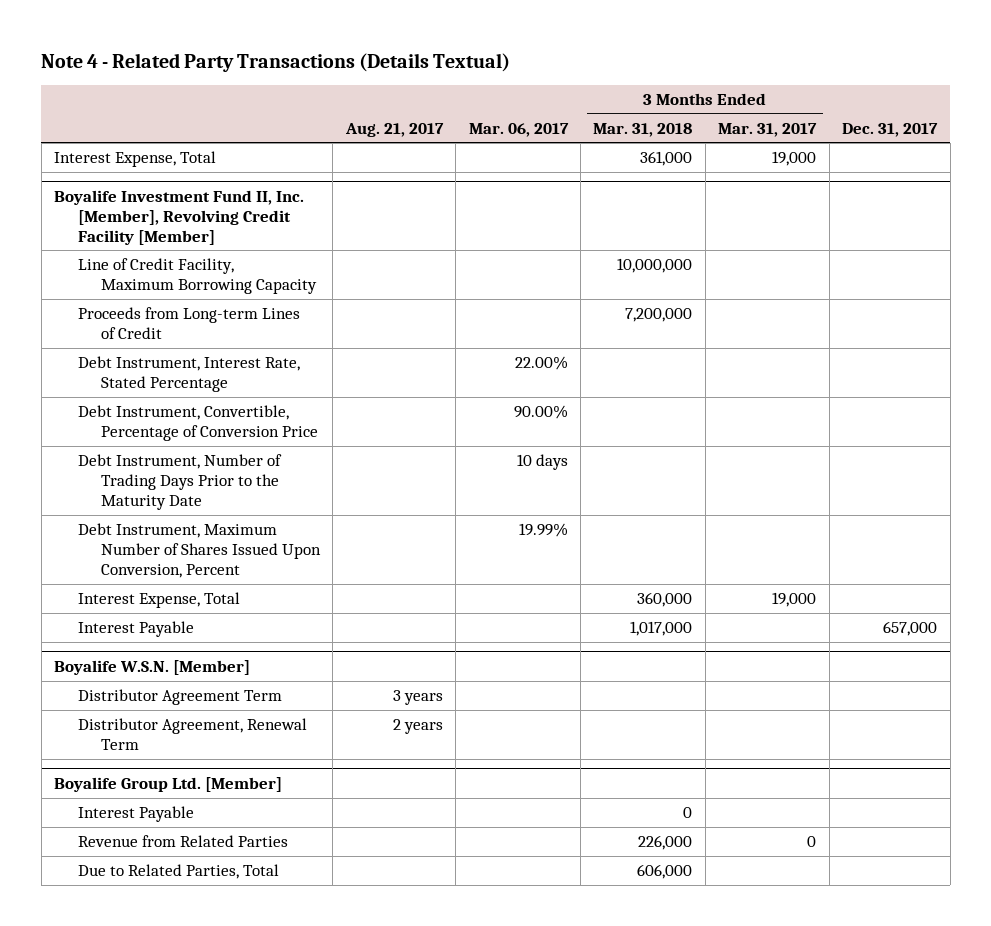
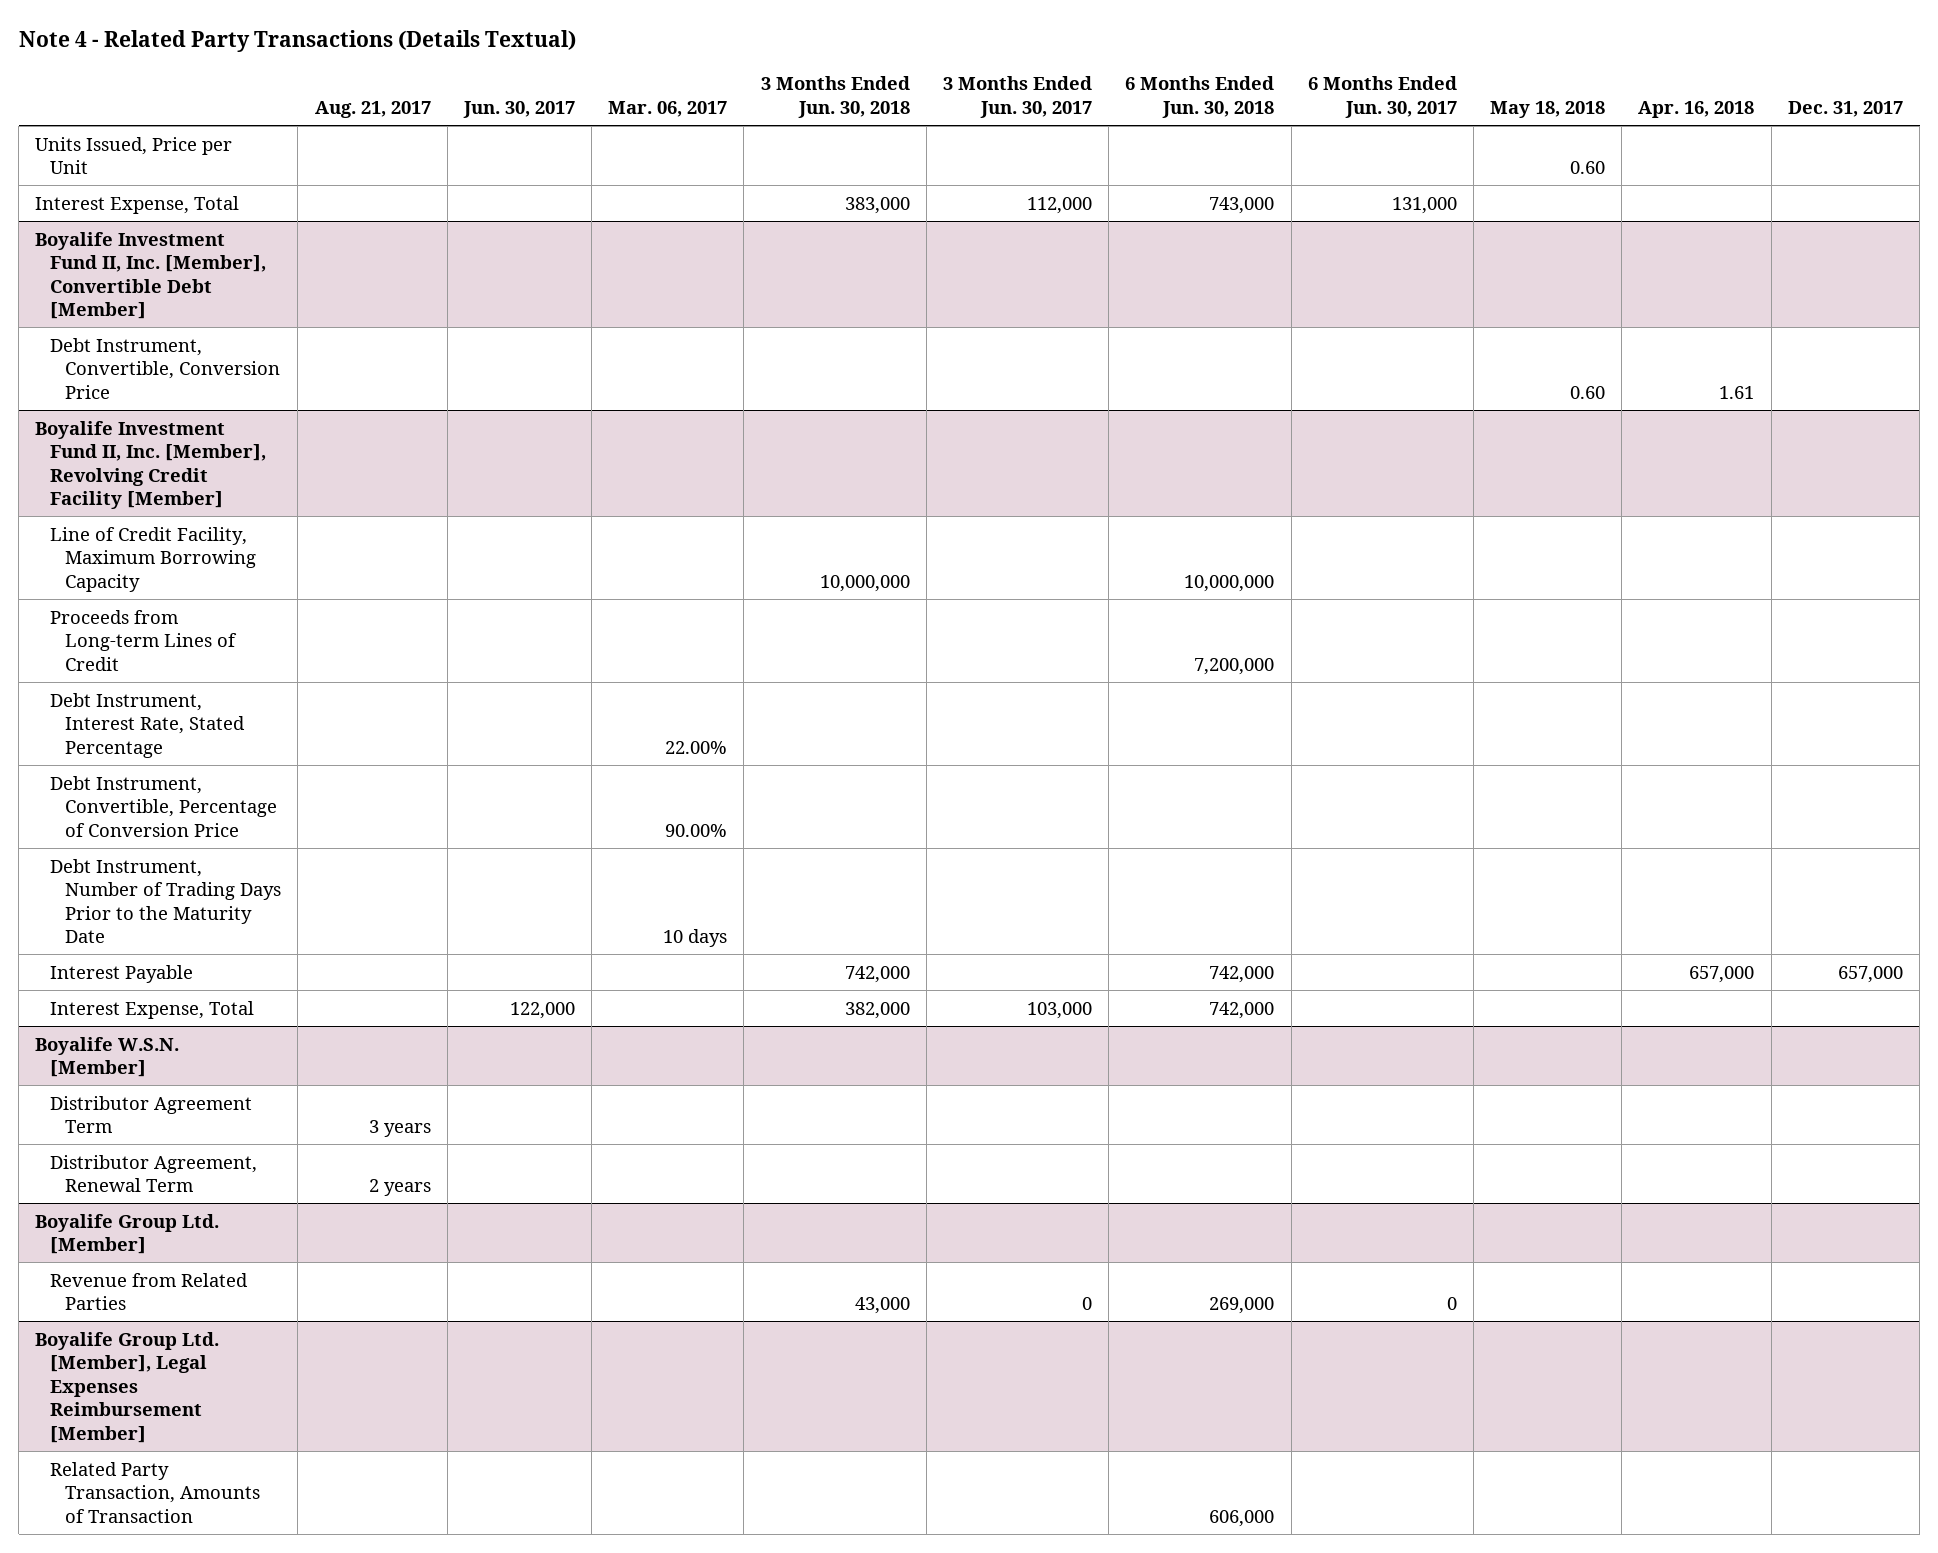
- | Aug. 21, 2017 | Mar. 06, 2017 | 3 Months Ended Mar. 31, 2018 | 3 Months Ended Mar. 31, 2017 | Dec. 31, 2017
+ | Aug. 21, 2017 | Jun. 30, 2017 | Mar. 06, 2017 | 3 Months Ended Jun. 30, 2018 | 3 Months Ended Jun. 30, 2017 | 6 Months Ended Jun. 30, 2018 | 6 Months Ended Jun. 30, 2017 | May 18, 2018 | Apr. 16, 2018 | Dec. 31, 2017
+ Units Issued, Price per Unit | | | | | | | | 0.60 | |
+ Boyalife Investment Fund II, Inc. [Member], Convertible Debt [Member]
+ Debt Instrument, Convertible, Conversion Price | | | | | | | | 0.60 | 1.61 |
@ Boyalife Investment Fund II, Inc. [Member], Revolving Credit Facility [Member]
- Debt Instrument, Maximum Number of Shares Issued Upon Conversion, Percent | | 19.99% | | |
moved down: Interest Expense, Total | | 122,000 | | 382,000 | 103,000 | 742,000 | | | |
@ Boyalife Group Ltd. [Member]
- Interest Payable | | | 0 | |
- Due to Related Parties, Total | | | 606,000 | |
+ Boyalife Group Ltd. [Member], Legal Expenses Reimbursement [Member]
+ Related Party Transaction, Amounts of Transaction | | | | | | 606,000 | | | |

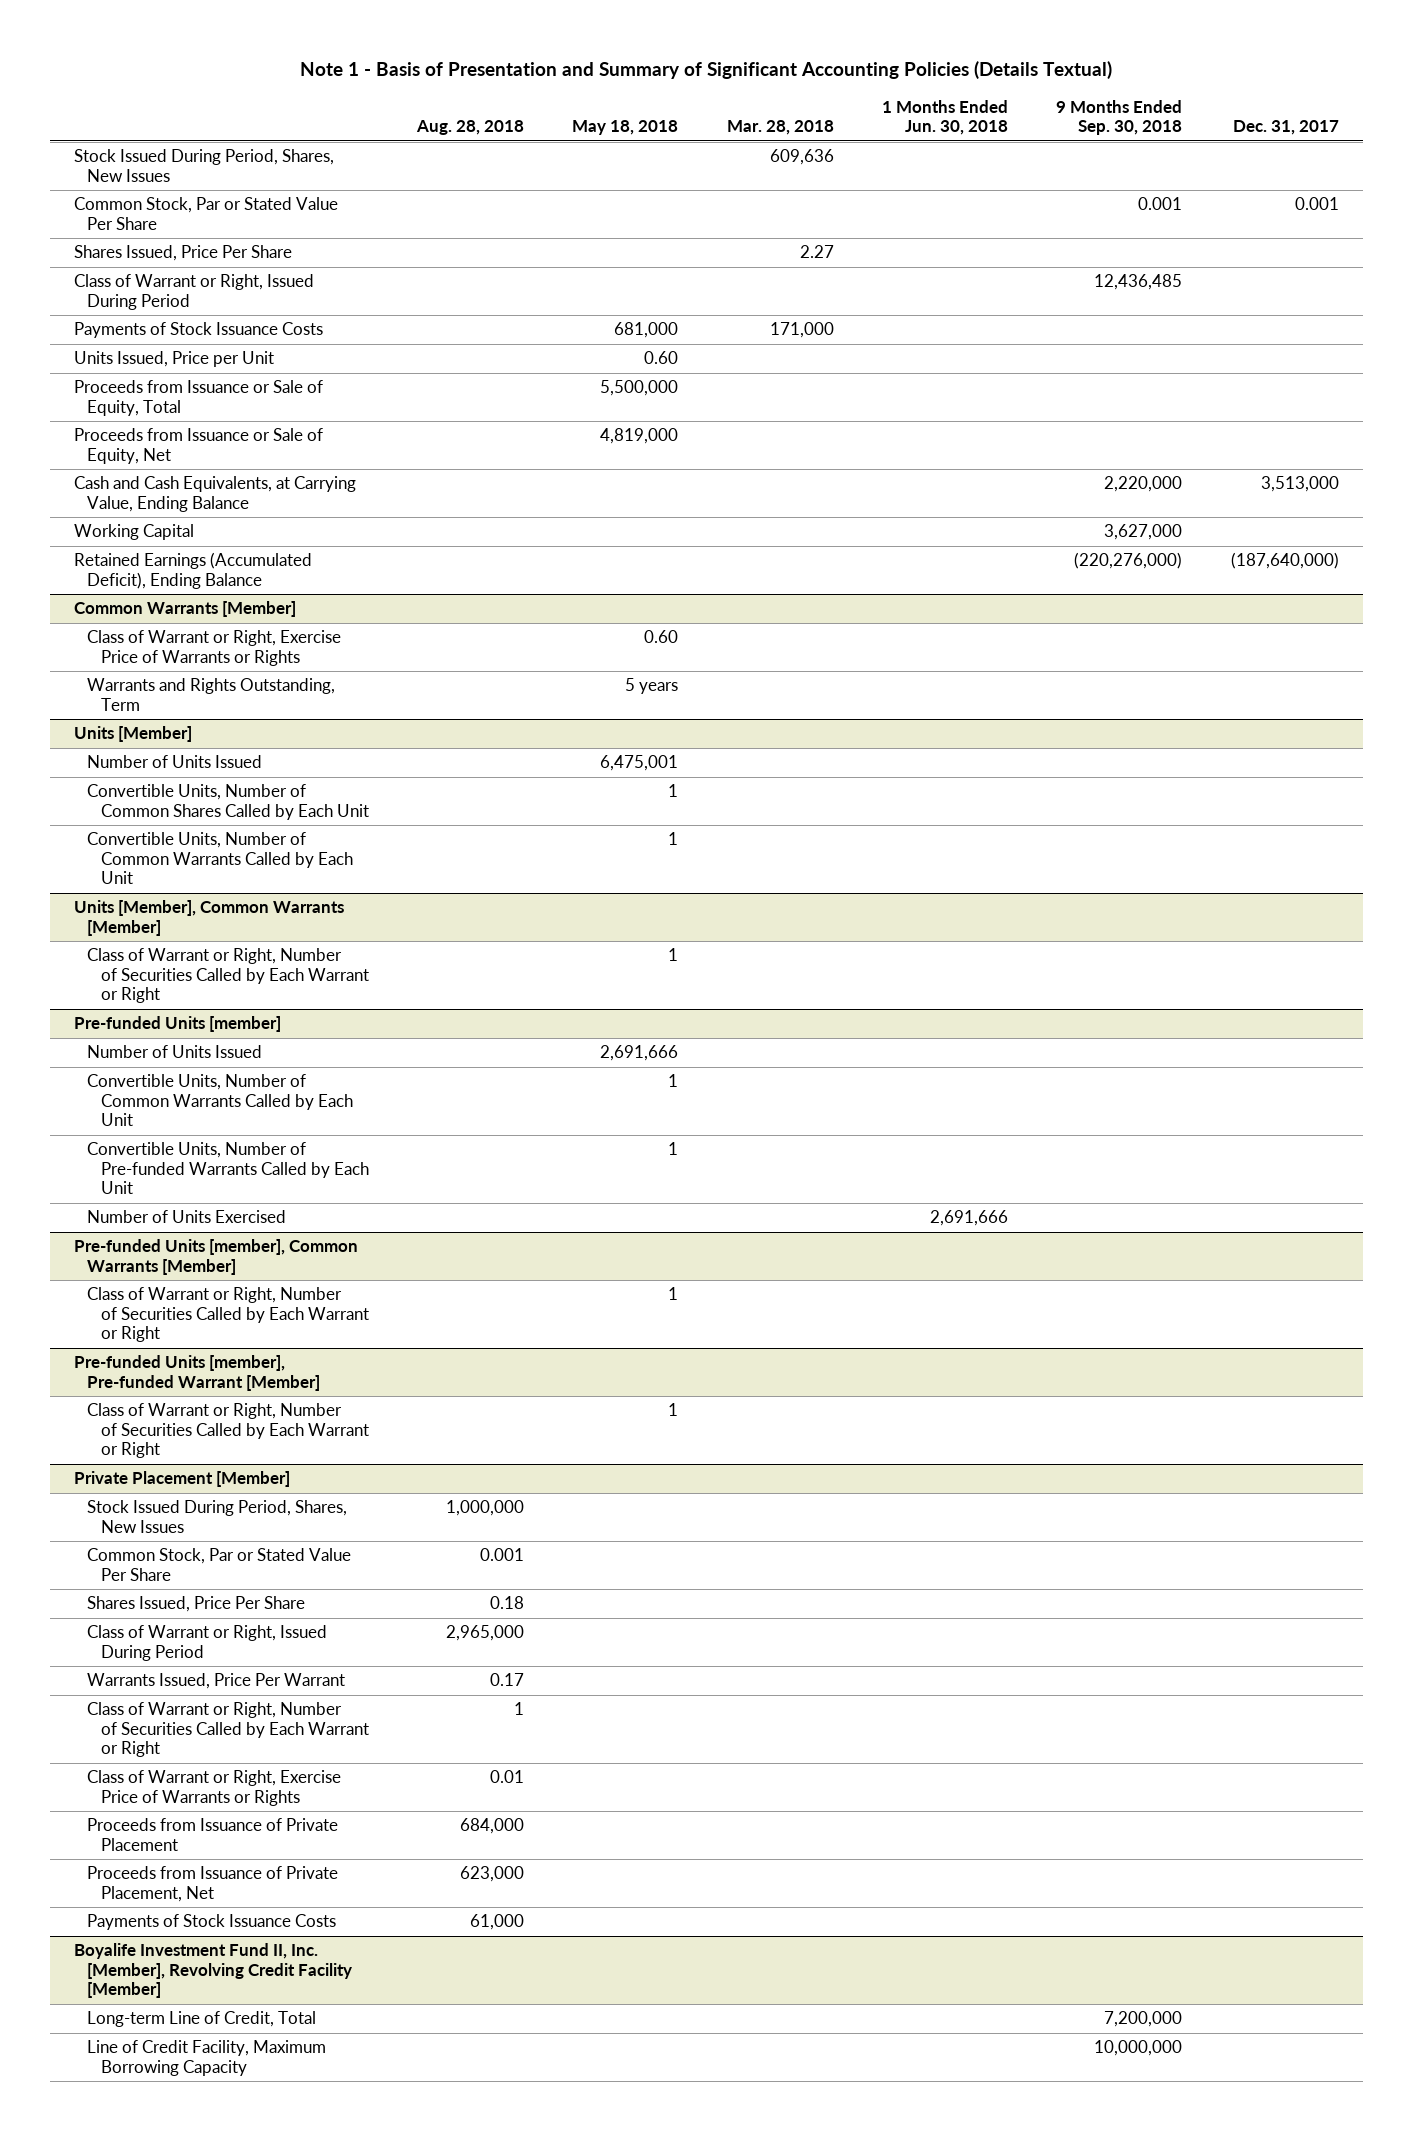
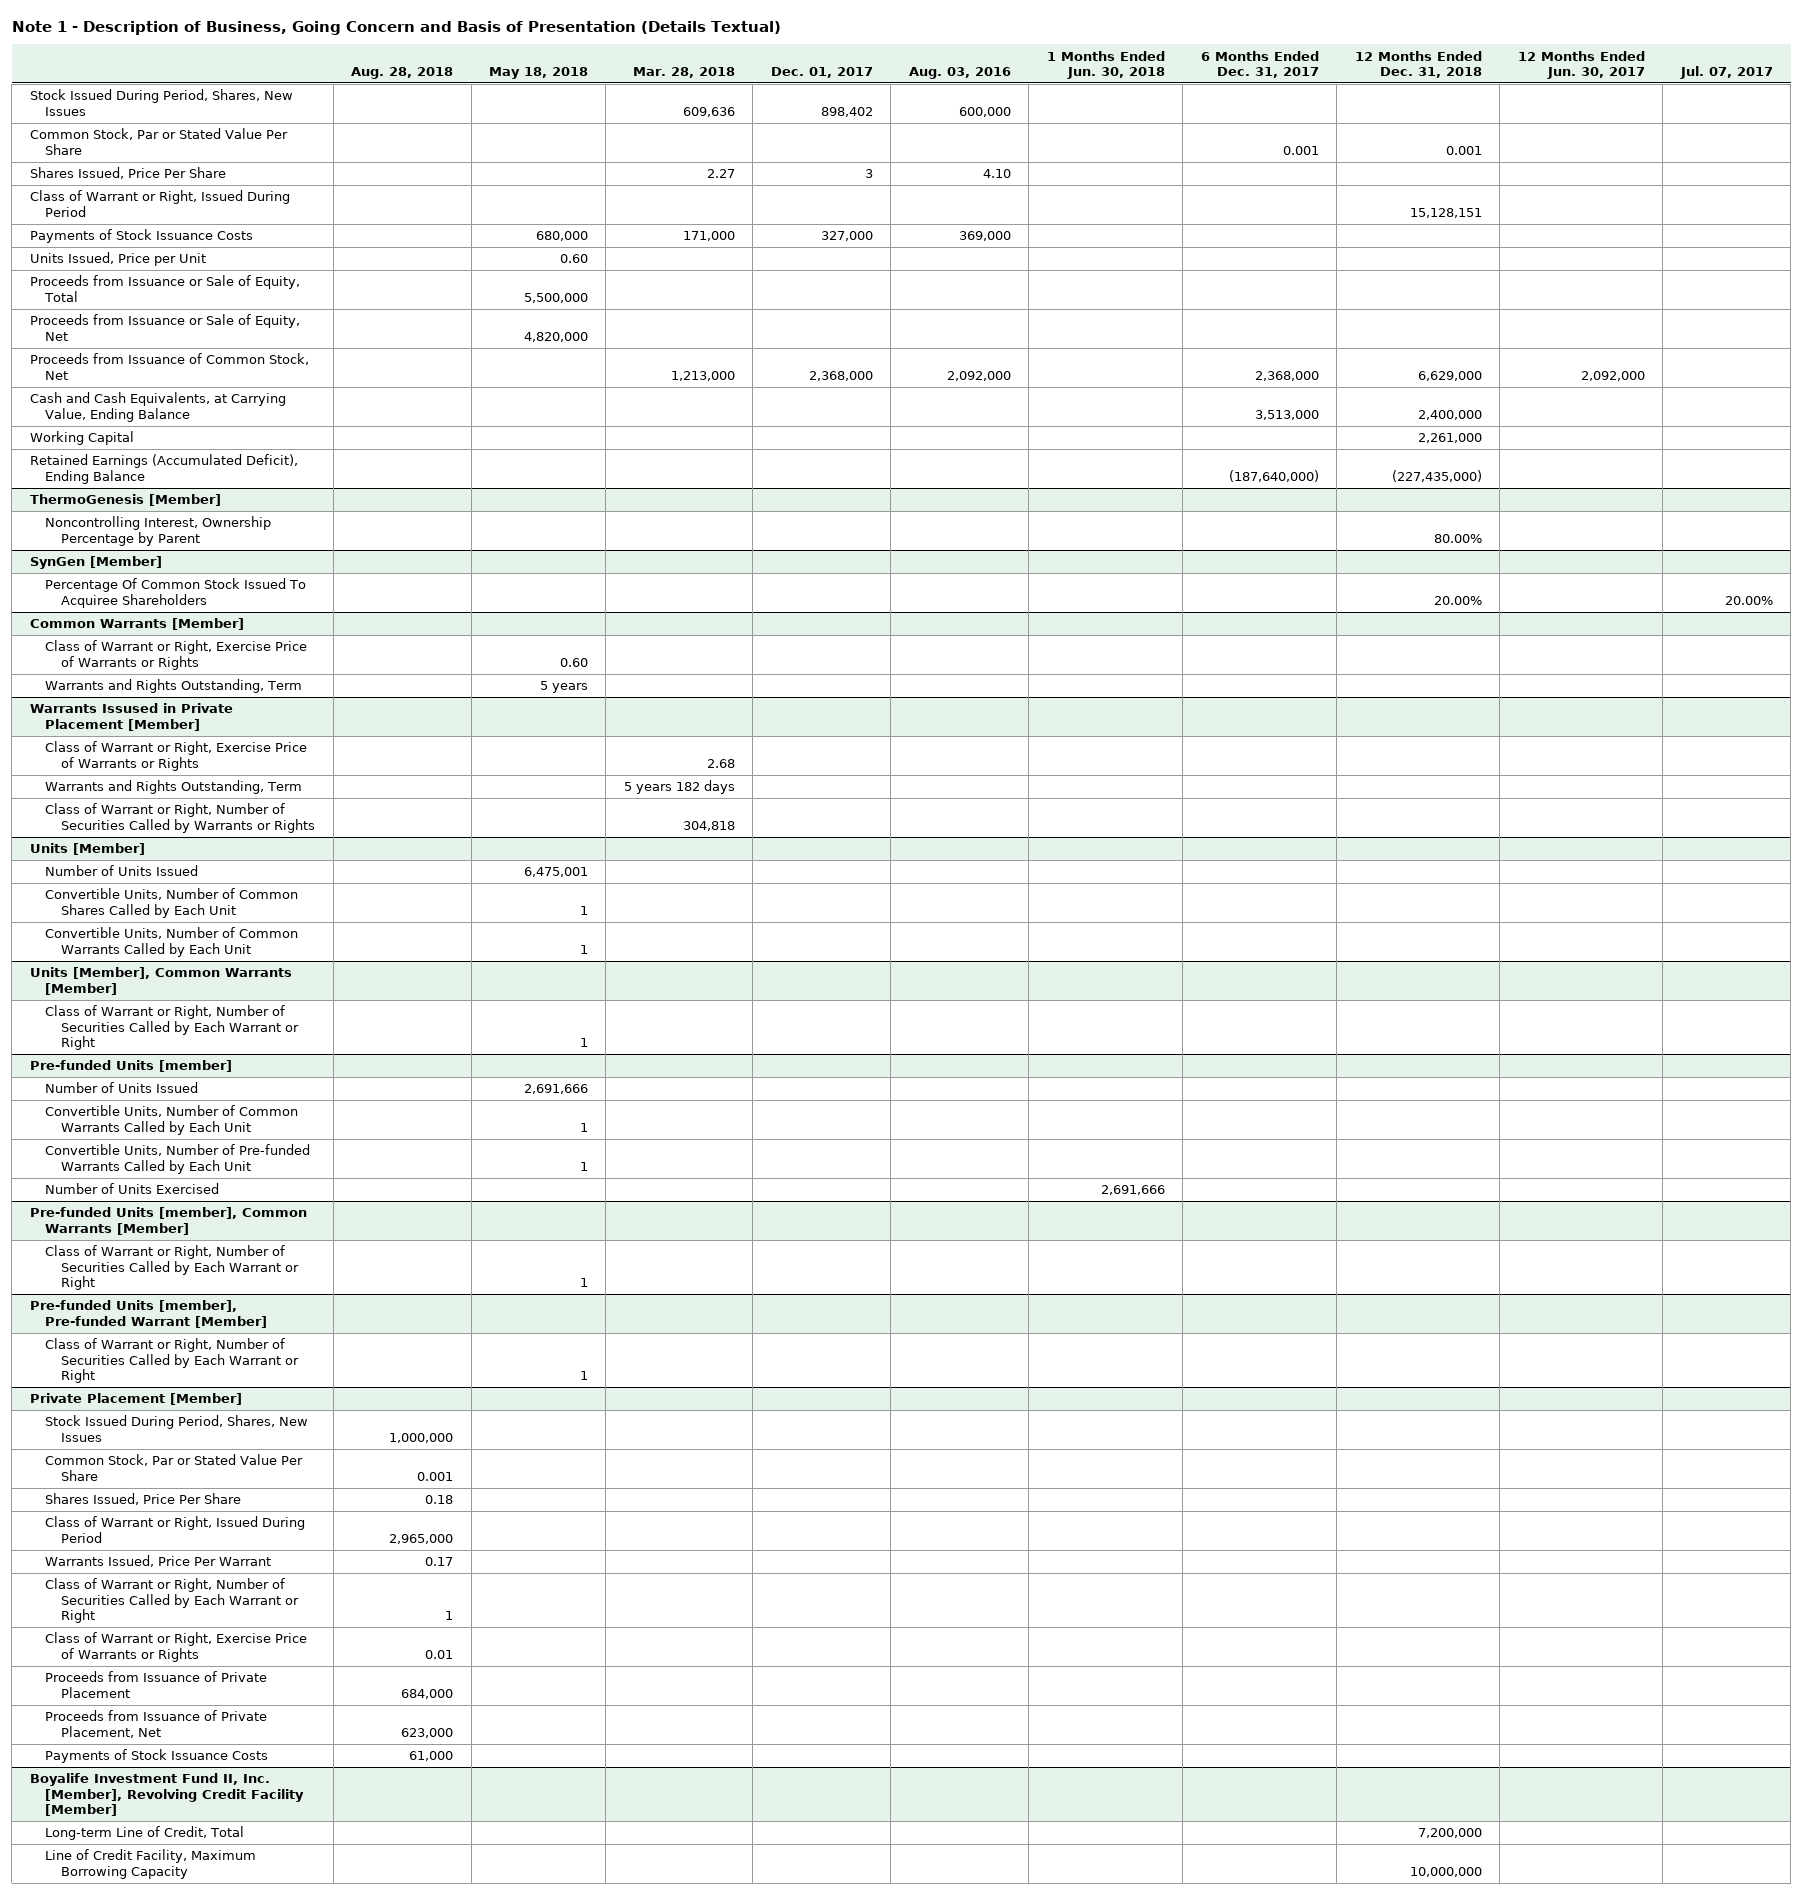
- Note 1 - Basis of Presentation and Summary of Significant Accounting Policies (Details Textual)
+ Note 1 - Description of Business, Going Concern and Basis of Presentation (Details Textual)
- | Aug. 28, 2018 | May 18, 2018 | Mar. 28, 2018 | 1 Months Ended Jun. 30, 2018 | 9 Months Ended Sep. 30, 2018 | Dec. 31, 2017
+ | Aug. 28, 2018 | May 18, 2018 | Mar. 28, 2018 | Dec. 01, 2017 | Aug. 03, 2016 | 1 Months Ended Jun. 30, 2018 | 6 Months Ended Dec. 31, 2017 | 12 Months Ended Dec. 31, 2018 | 12 Months Ended Jun. 30, 2017 | Jul. 07, 2017
- Payments of Stock Issuance Costs | | 681,000 | 171,000 | | |
+ Payments of Stock Issuance Costs | | 680,000 | 171,000 | 327,000 | 369,000 | | | | |
- Proceeds from Issuance or Sale of Equity, Net | | 4,819,000 | | | |
+ Proceeds from Issuance or Sale of Equity, Net | | 4,820,000 | | | | | | | |
+ Proceeds from Issuance of Common Stock, Net | | | 1,213,000 | 2,368,000 | 2,092,000 | | 2,368,000 | 6,629,000 | 2,092,000 |
+ ThermoGenesis [Member]
+ Noncontrolling Interest, Ownership Percentage by Parent | | | | | | | | 80.00% | |
+ SynGen [Member]
+ Percentage Of Common Stock Issued To Acquiree Shareholders | | | | | | | | 20.00% | | 20.00%
+ Warrants Issused in Private Placement [Member]
+ Class of Warrant or Right, Exercise Price of Warrants or Rights | | | 2.68 | | | | | | |
+ Warrants and Rights Outstanding, Term | | | 5 years 182 days | | | | | | |
+ Class of Warrant or Right, Number of Securities Called by Warrants or Rights | | | 304,818 | | | | | | |

